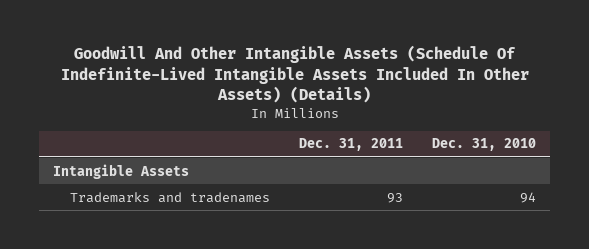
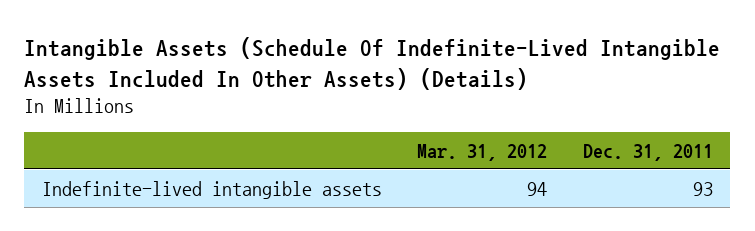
- Goodwill And Other Intangible Assets (Schedule Of Indefinite-Lived Intangible Assets Included In Other Assets) (Details)
+ Intangible Assets (Schedule Of Indefinite-Lived Intangible Assets Included In Other Assets) (Details)
- | Dec. 31, 2011 | Dec. 31, 2010
+ | Mar. 31, 2012 | Dec. 31, 2011
- Intangible Assets
- Trademarks and tradenames | 93 | 94
+ Indefinite-lived intangible assets | 94 | 93

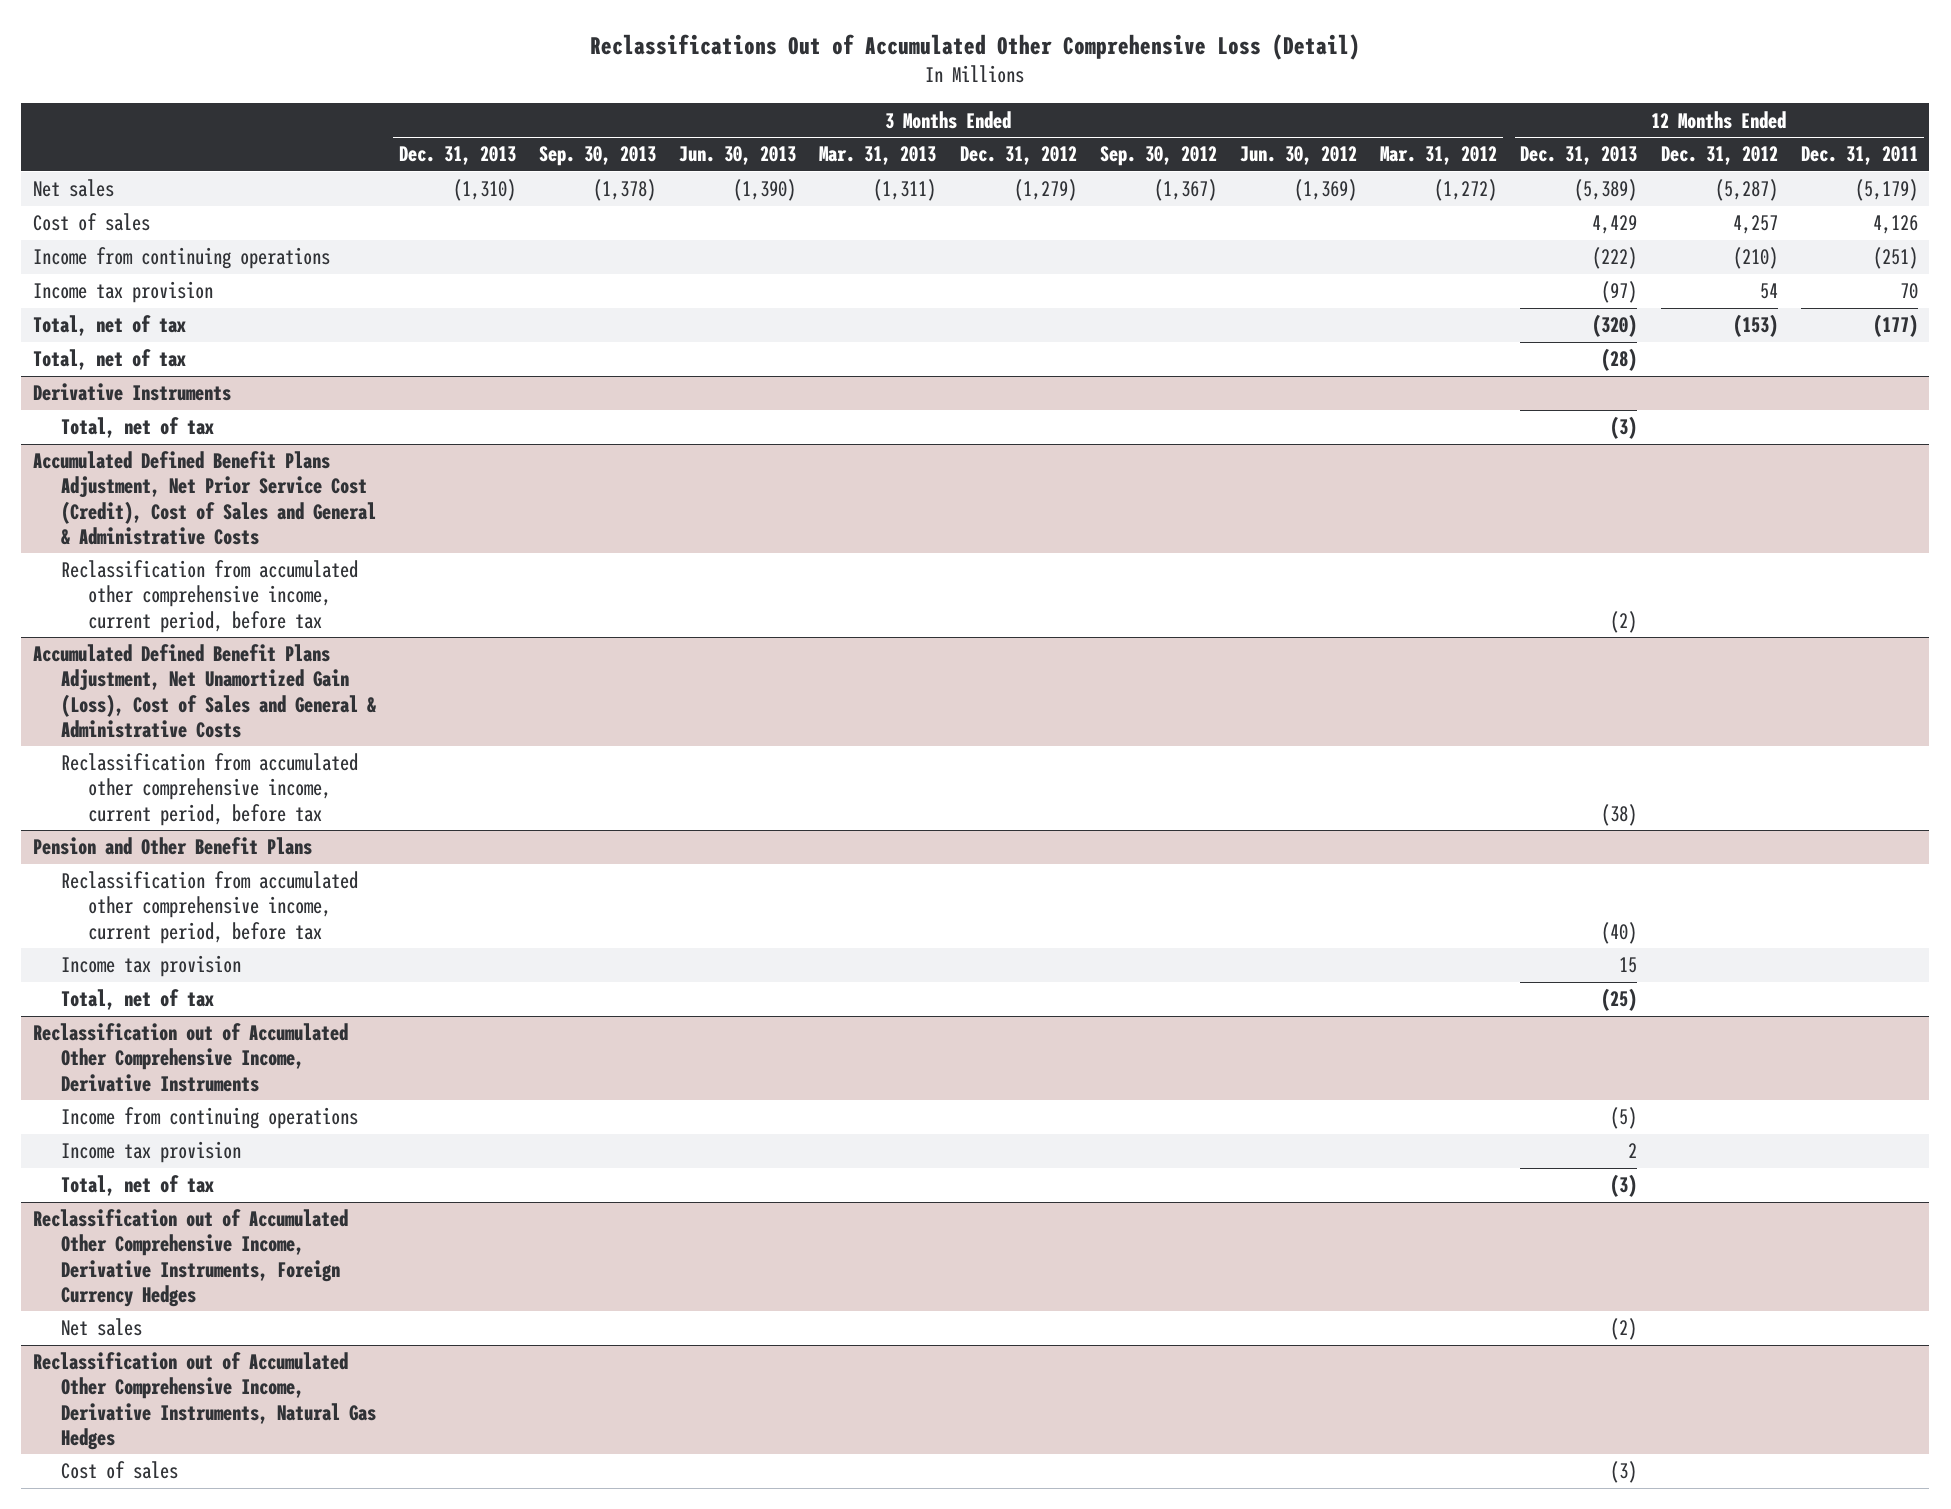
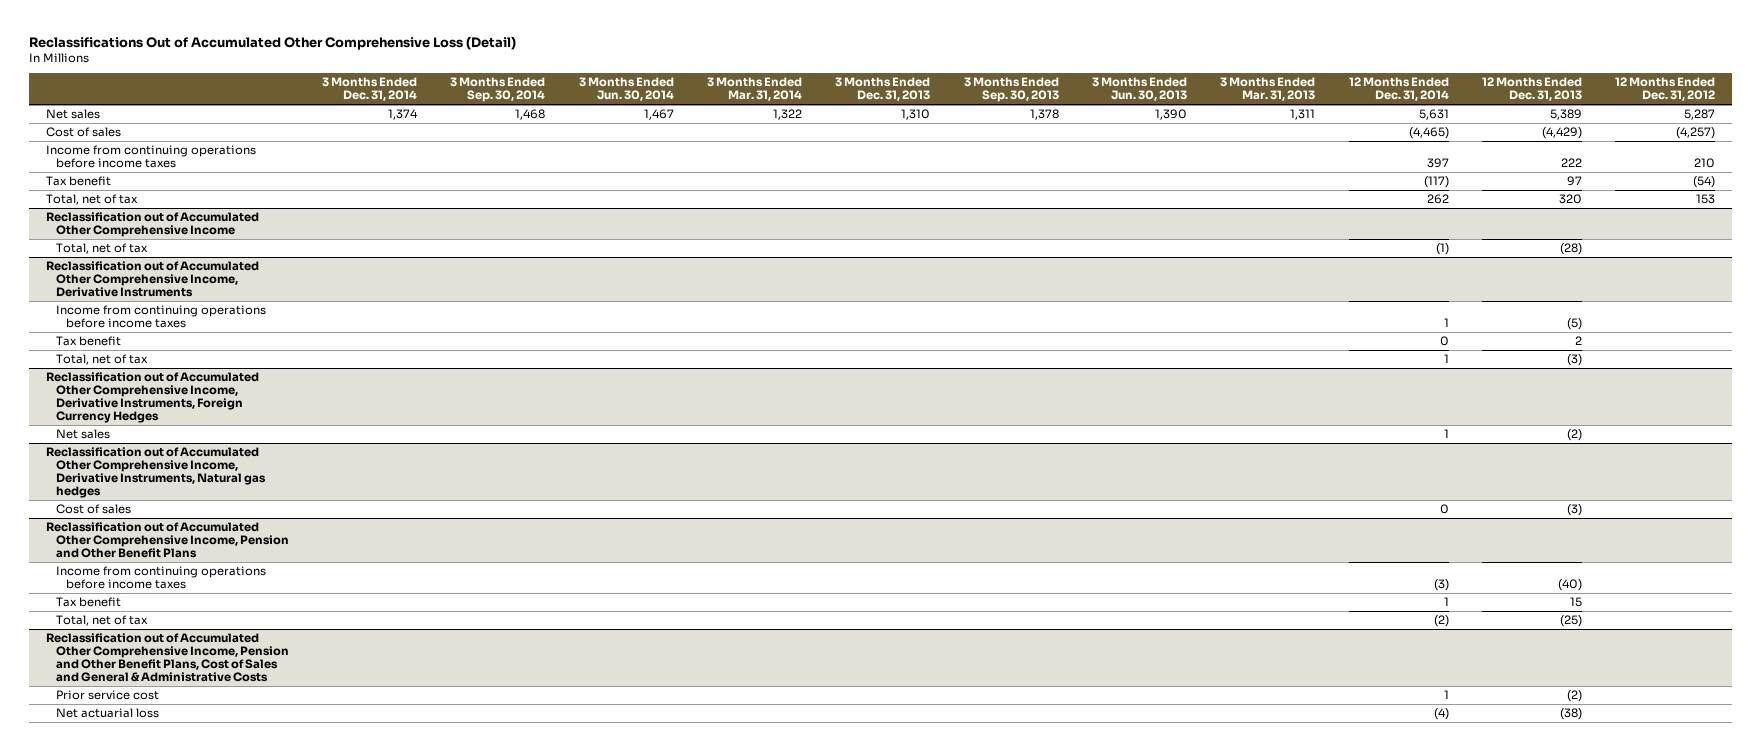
- | 3 Months Ended Dec. 31, 2013 | 3 Months Ended Sep. 30, 2013 | 3 Months Ended Jun. 30, 2013 | 3 Months Ended Mar. 31, 2013 | 3 Months Ended Dec. 31, 2012 | 3 Months Ended Sep. 30, 2012 | 3 Months Ended Jun. 30, 2012 | 3 Months Ended Mar. 31, 2012 | 12 Months Ended Dec. 31, 2013 | 12 Months Ended Dec. 31, 2012 | 12 Months Ended Dec. 31, 2011
+ | 3 Months Ended Dec. 31, 2014 | 3 Months Ended Sep. 30, 2014 | 3 Months Ended Jun. 30, 2014 | 3 Months Ended Mar. 31, 2014 | 3 Months Ended Dec. 31, 2013 | 3 Months Ended Sep. 30, 2013 | 3 Months Ended Jun. 30, 2013 | 3 Months Ended Mar. 31, 2013 | 12 Months Ended Dec. 31, 2014 | 12 Months Ended Dec. 31, 2013 | 12 Months Ended Dec. 31, 2012
- Net sales | (1,310) | (1,378) | (1,390) | (1,311) | (1,279) | (1,367) | (1,369) | (1,272) | (5,389) | (5,287) | (5,179)
- Cost of sales | | | | | | | | | 4,429 | 4,257 | 4,126
- Income from continuing operations | | | | | | | | | (222) | (210) | (251)
- Income tax provision | | | | | | | | | (97) | 54 | 70
- Total, net of tax | | | | | | | | | (320) | (153) | (177)
+ Net sales | 1,374 | 1,468 | 1,467 | 1,322 | 1,310 | 1,378 | 1,390 | 1,311 | 5,631 | 5,389 | 5,287
+ Cost of sales | | | | | | | | | (4,465) | (4,429) | (4,257)
+ Income from continuing operations before income taxes | | | | | | | | | 397 | 222 | 210
+ Tax benefit | | | | | | | | | (117) | 97 | (54)
+ Total, net of tax | | | | | | | | | 262 | 320 | 153
+ Reclassification out of Accumulated Other Comprehensive Income
- Derivative Instruments
- Total, net of tax | | | | | | | | | (3) | |
- Accumulated Defined Benefit Plans Adjustment, Net Prior Service Cost (Credit), Cost of Sales and General & Administrative Costs
- Reclassification from accumulated other comprehensive income, current period, before tax | | | | | | | | | (2) | |
- Accumulated Defined Benefit Plans Adjustment, Net Unamortized Gain (Loss), Cost of Sales and General & Administrative Costs
- Reclassification from accumulated other comprehensive income, current period, before tax | | | | | | | | | (38) | |
- Pension and Other Benefit Plans
- Reclassification from accumulated other comprehensive income, current period, before tax | | | | | | | | | (40) | |
- Income tax provision | | | | | | | | | 15 | |
- Total, net of tax | | | | | | | | | (25) | |
@ Reclassification out of Accumulated Other Comprehensive Income, Derivative Instruments
- Income from continuing operations | | | | | | | | | (5) | |
- Income tax provision | | | | | | | | | 2 | |
+ Income from continuing operations before income taxes | | | | | | | | | 1 | (5) |
+ Tax benefit | | | | | | | | | 0 | 2 |
- Reclassification out of Accumulated Other Comprehensive Income, Derivative Instruments, Natural Gas Hedges
+ Reclassification out of Accumulated Other Comprehensive Income, Derivative Instruments, Natural gas hedges
+ Reclassification out of Accumulated Other Comprehensive Income, Pension and Other Benefit Plans
+ Income from continuing operations before income taxes | | | | | | | | | (3) | (40) |
+ Tax benefit | | | | | | | | | 1 | 15 |
+ Total, net of tax | | | | | | | | | (2) | (25) |
+ Reclassification out of Accumulated Other Comprehensive Income, Pension and Other Benefit Plans, Cost of Sales and General & Administrative Costs
+ Prior service cost | | | | | | | | | 1 | (2) |
+ Net actuarial loss | | | | | | | | | (4) | (38) |

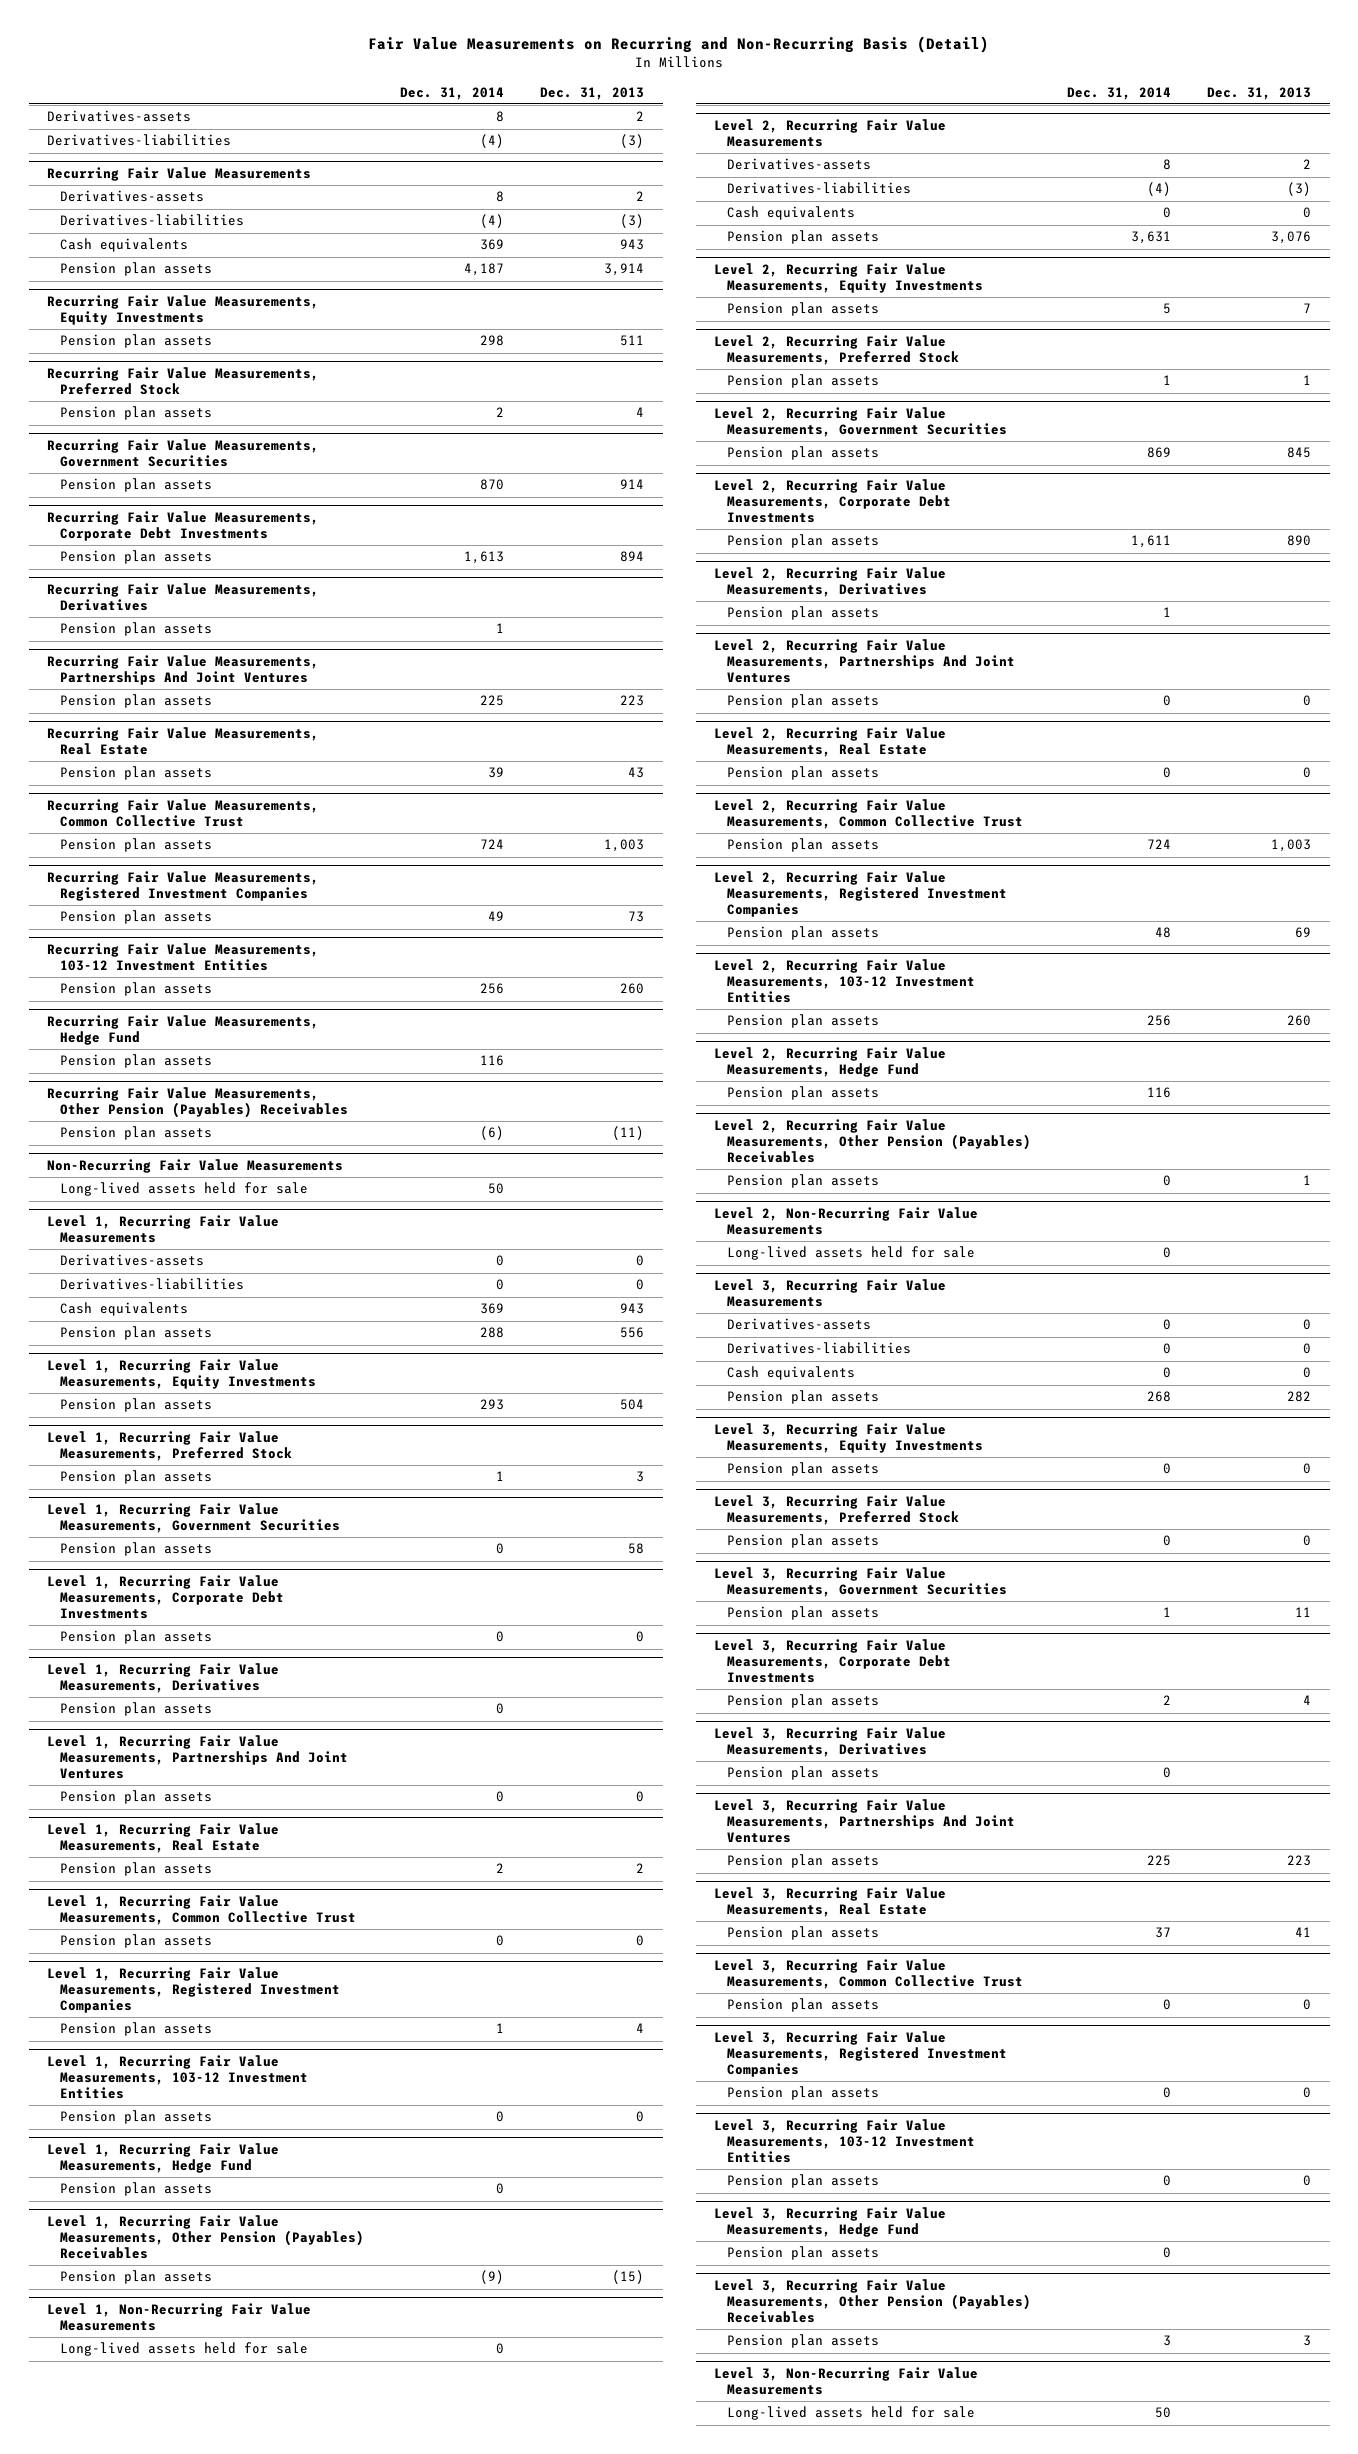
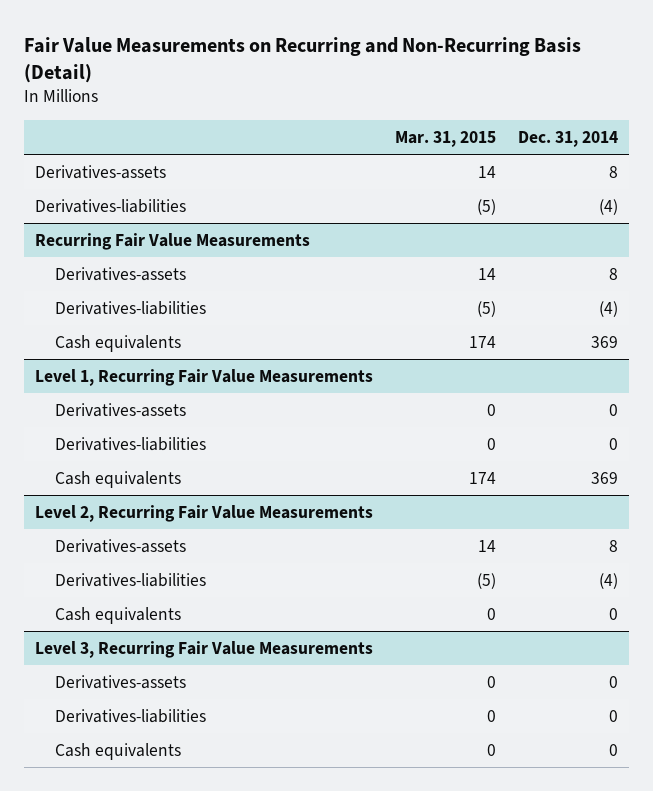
- | Dec. 31, 2014 | Dec. 31, 2013
+ | Mar. 31, 2015 | Dec. 31, 2014
@ Recurring Fair Value Measurements
- Pension plan assets | 4,187 | 3,914
- Recurring Fair Value Measurements, Equity Investments
- Pension plan assets | 298 | 511
- Recurring Fair Value Measurements, Preferred Stock
- Pension plan assets | 2 | 4
- Recurring Fair Value Measurements, Government Securities
- Pension plan assets | 870 | 914
- Recurring Fair Value Measurements, Corporate Debt Investments
- Pension plan assets | 1,613 | 894
- Recurring Fair Value Measurements, Derivatives
- Pension plan assets | 1 |
- Recurring Fair Value Measurements, Partnerships And Joint Ventures
- Pension plan assets | 225 | 223
- Recurring Fair Value Measurements, Real Estate
- Pension plan assets | 39 | 43
- Recurring Fair Value Measurements, Common Collective Trust
- Pension plan assets | 724 | 1,003
- Recurring Fair Value Measurements, Registered Investment Companies
- Pension plan assets | 49 | 73
- Recurring Fair Value Measurements, 103-12 Investment Entities
- Pension plan assets | 256 | 260
- Recurring Fair Value Measurements, Hedge Fund
- Pension plan assets | 116 |
- Recurring Fair Value Measurements, Other Pension (Payables) Receivables
- Pension plan assets | (6) | (11)
- Non-Recurring Fair Value Measurements
- Long-lived assets held for sale | 50 |
@ Level 1, Recurring Fair Value Measurements
- Pension plan assets | 288 | 556
- Level 1, Recurring Fair Value Measurements, Equity Investments
- Pension plan assets | 293 | 504
- Level 1, Recurring Fair Value Measurements, Preferred Stock
- Pension plan assets | 1 | 3
- Level 1, Recurring Fair Value Measurements, Government Securities
- Pension plan assets | 0 | 58
- Level 1, Recurring Fair Value Measurements, Corporate Debt Investments
- Pension plan assets | 0 | 0
- Level 1, Recurring Fair Value Measurements, Derivatives
- Pension plan assets | 0 |
- Level 1, Recurring Fair Value Measurements, Partnerships And Joint Ventures
- Pension plan assets | 0 | 0
- Level 1, Recurring Fair Value Measurements, Real Estate
- Pension plan assets | 2 | 2
- Level 1, Recurring Fair Value Measurements, Common Collective Trust
- Pension plan assets | 0 | 0
- Level 1, Recurring Fair Value Measurements, Registered Investment Companies
- Pension plan assets | 1 | 4
- Level 1, Recurring Fair Value Measurements, 103-12 Investment Entities
- Pension plan assets | 0 | 0
- Level 1, Recurring Fair Value Measurements, Hedge Fund
- Pension plan assets | 0 |
- Level 1, Recurring Fair Value Measurements, Other Pension (Payables) Receivables
- Pension plan assets | (9) | (15)
- Level 1, Non-Recurring Fair Value Measurements
- Long-lived assets held for sale | 0 |
@ Level 2, Recurring Fair Value Measurements
- Pension plan assets | 3,631 | 3,076
- Level 2, Recurring Fair Value Measurements, Equity Investments
- Pension plan assets | 5 | 7
- Level 2, Recurring Fair Value Measurements, Preferred Stock
- Pension plan assets | 1 | 1
- Level 2, Recurring Fair Value Measurements, Government Securities
- Pension plan assets | 869 | 845
- Level 2, Recurring Fair Value Measurements, Corporate Debt Investments
- Pension plan assets | 1,611 | 890
- Level 2, Recurring Fair Value Measurements, Derivatives
- Pension plan assets | 1 |
- Level 2, Recurring Fair Value Measurements, Partnerships And Joint Ventures
- Pension plan assets | 0 | 0
- Level 2, Recurring Fair Value Measurements, Real Estate
- Pension plan assets | 0 | 0
- Level 2, Recurring Fair Value Measurements, Common Collective Trust
- Pension plan assets | 724 | 1,003
- Level 2, Recurring Fair Value Measurements, Registered Investment Companies
- Pension plan assets | 48 | 69
- Level 2, Recurring Fair Value Measurements, 103-12 Investment Entities
- Pension plan assets | 256 | 260
- Level 2, Recurring Fair Value Measurements, Hedge Fund
- Pension plan assets | 116 |
- Level 2, Recurring Fair Value Measurements, Other Pension (Payables) Receivables
- Pension plan assets | 0 | 1
- Level 2, Non-Recurring Fair Value Measurements
- Long-lived assets held for sale | 0 |
@ Level 3, Recurring Fair Value Measurements
- Pension plan assets | 268 | 282
- Level 3, Recurring Fair Value Measurements, Equity Investments
- Pension plan assets | 0 | 0
- Level 3, Recurring Fair Value Measurements, Preferred Stock
- Pension plan assets | 0 | 0
- Level 3, Recurring Fair Value Measurements, Government Securities
- Pension plan assets | 1 | 11
- Level 3, Recurring Fair Value Measurements, Corporate Debt Investments
- Pension plan assets | 2 | 4
- Level 3, Recurring Fair Value Measurements, Derivatives
- Pension plan assets | 0 |
- Level 3, Recurring Fair Value Measurements, Partnerships And Joint Ventures
- Pension plan assets | 225 | 223
- Level 3, Recurring Fair Value Measurements, Real Estate
- Pension plan assets | 37 | 41
- Level 3, Recurring Fair Value Measurements, Common Collective Trust
- Pension plan assets | 0 | 0
- Level 3, Recurring Fair Value Measurements, Registered Investment Companies
- Pension plan assets | 0 | 0
- Level 3, Recurring Fair Value Measurements, 103-12 Investment Entities
- Pension plan assets | 0 | 0
- Level 3, Recurring Fair Value Measurements, Hedge Fund
- Pension plan assets | 0 |
- Level 3, Recurring Fair Value Measurements, Other Pension (Payables) Receivables
- Pension plan assets | 3 | 3
- Level 3, Non-Recurring Fair Value Measurements
- Long-lived assets held for sale | 50 |

